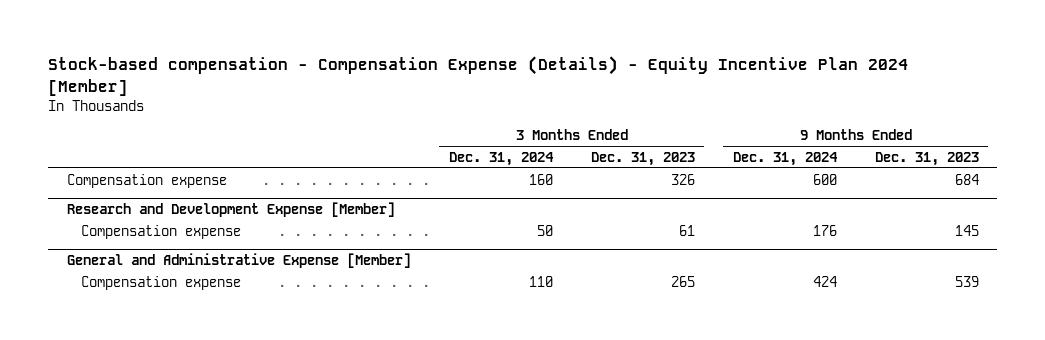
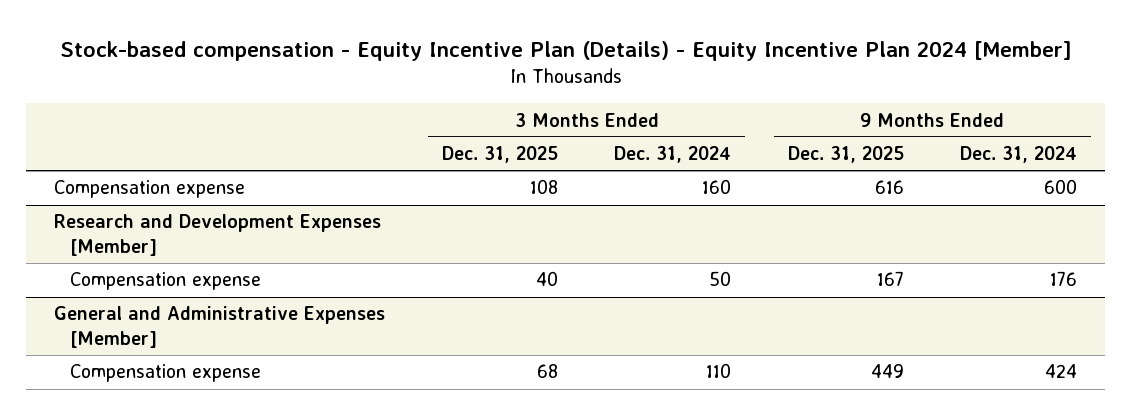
- Stock-based compensation - Compensation Expense (Details) - Equity Incentive Plan 2024 [Member]
+ Stock-based compensation - Equity Incentive Plan (Details) - Equity Incentive Plan 2024 [Member]
- | 3 Months Ended Dec. 31, 2024 | 3 Months Ended Dec. 31, 2023 | 9 Months Ended Dec. 31, 2024 | 9 Months Ended Dec. 31, 2023
+ | 3 Months Ended Dec. 31, 2025 | 3 Months Ended Dec. 31, 2024 | 9 Months Ended Dec. 31, 2025 | 9 Months Ended Dec. 31, 2024
- Research and Development Expense [Member]
+ Research and Development Expenses [Member]
- General and Administrative Expense [Member]
+ General and Administrative Expenses [Member]

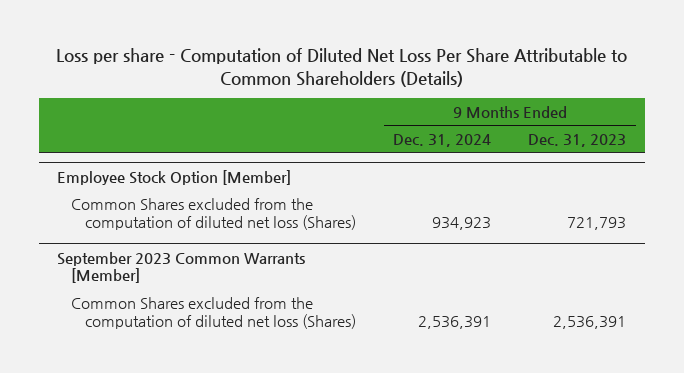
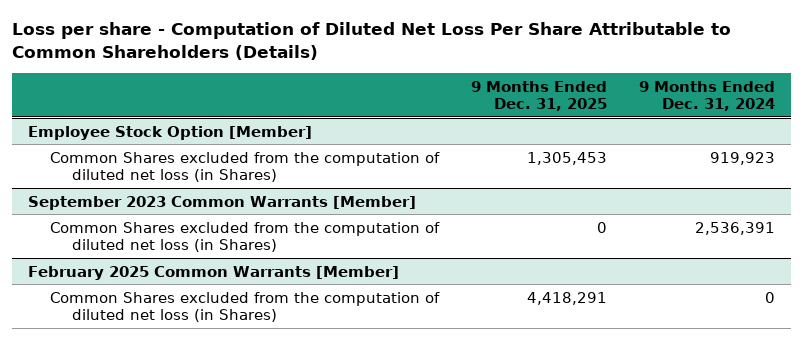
- | 9 Months Ended Dec. 31, 2024 | 9 Months Ended Dec. 31, 2023
+ | 9 Months Ended Dec. 31, 2025 | 9 Months Ended Dec. 31, 2024
@ Employee Stock Option [Member]
- Common Shares excluded from the computation of diluted net loss (Shares) | 934,923 | 721,793
+ Common Shares excluded from the computation of diluted net loss (in Shares) | 1,305,453 | 919,923
@ September 2023 Common Warrants [Member]
- Common Shares excluded from the computation of diluted net loss (Shares) | 2,536,391 | 2,536,391
+ Common Shares excluded from the computation of diluted net loss (in Shares) | 0 | 2,536,391
+ February 2025 Common Warrants [Member]
+ Common Shares excluded from the computation of diluted net loss (in Shares) | 4,418,291 | 0

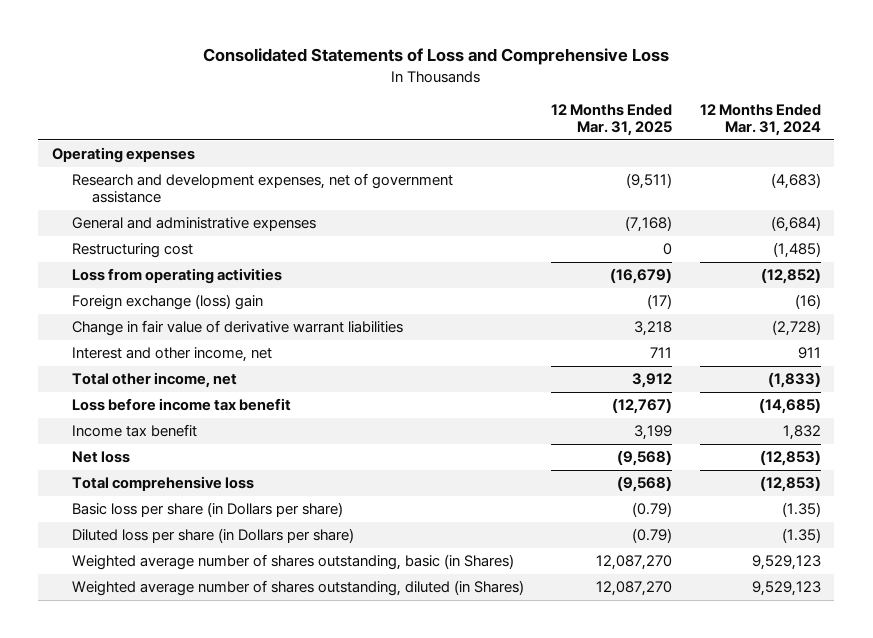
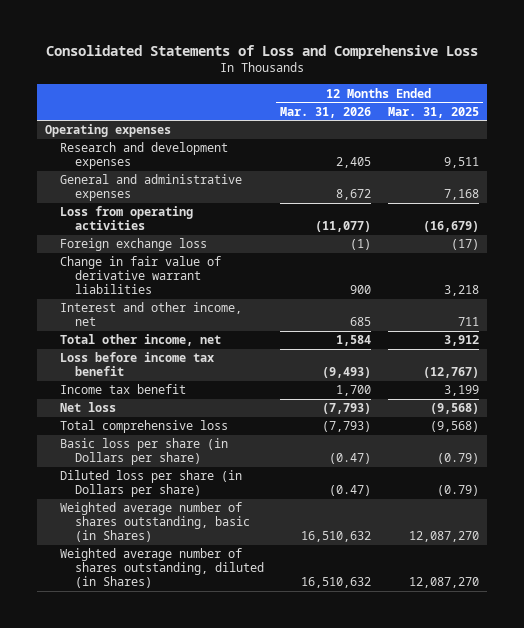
- | 12 Months Ended Mar. 31, 2025 | 12 Months Ended Mar. 31, 2024
+ | 12 Months Ended Mar. 31, 2026 | 12 Months Ended Mar. 31, 2025
- Research and development expenses, net of government assistance | (9,511) | (4,683)
- General and administrative expenses | (7,168) | (6,684)
- Restructuring cost | 0 | (1,485)
+ Research and development expenses | 2,405 | 9,511
+ General and administrative expenses | 8,672 | 7,168
- Foreign exchange (loss) gain | (17) | (16)
+ Foreign exchange loss | (1) | (17)

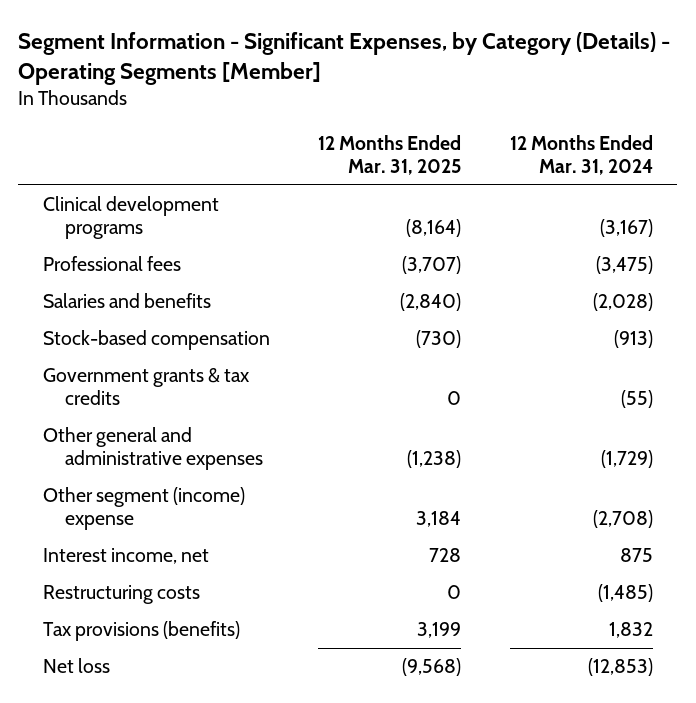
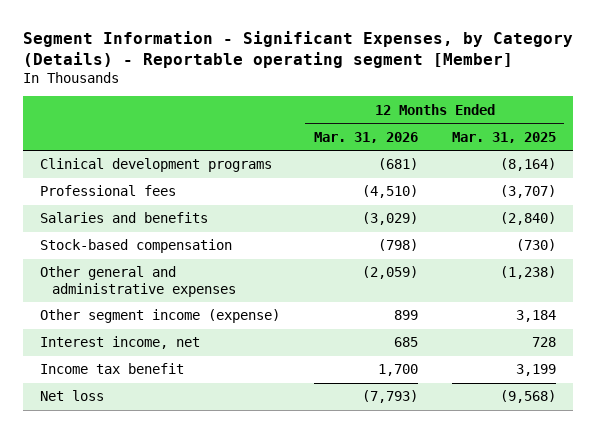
- Segment Information - Significant Expenses, by Category (Details) - Operating Segments [Member]
+ Segment Information - Significant Expenses, by Category (Details) - Reportable operating segment [Member]
- | 12 Months Ended Mar. 31, 2025 | 12 Months Ended Mar. 31, 2024
+ | 12 Months Ended Mar. 31, 2026 | 12 Months Ended Mar. 31, 2025
- Government grants & tax credits | 0 | (55)
- Other segment (income) expense | 3,184 | (2,708)
+ Other segment income (expense) | 899 | 3,184
- Restructuring costs | 0 | (1,485)
- Tax provisions (benefits) | 3,199 | 1,832
+ Income tax benefit | 1,700 | 3,199

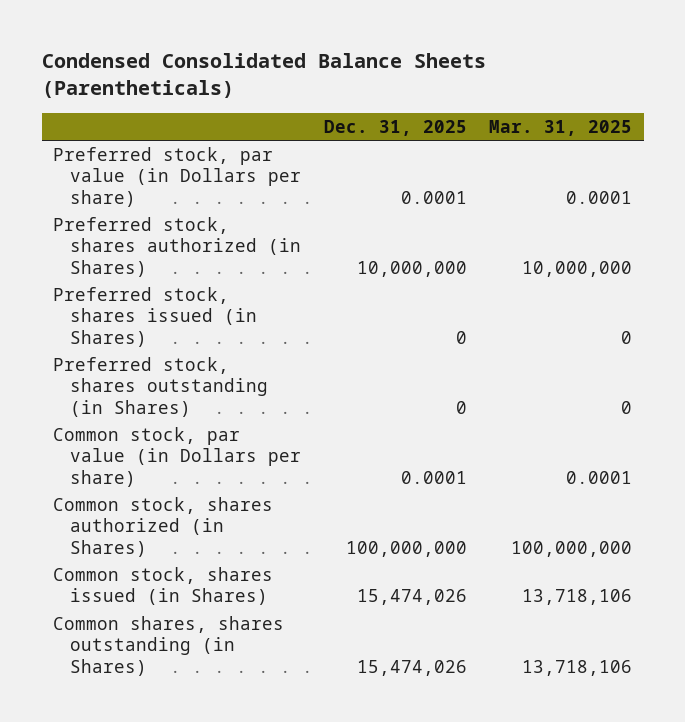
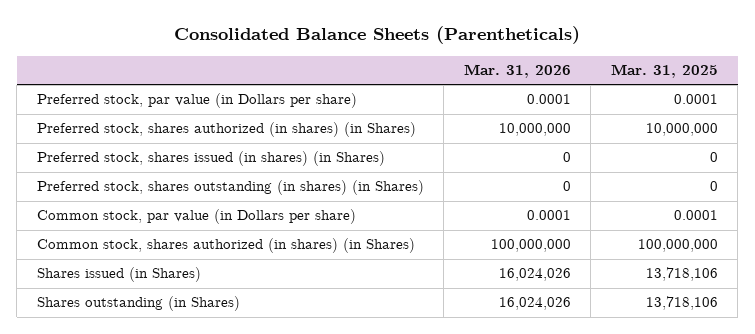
- Condensed Consolidated Balance Sheets (Parentheticals)
+ Consolidated Balance Sheets (Parentheticals)
- | Dec. 31, 2025 | Mar. 31, 2025
+ | Mar. 31, 2026 | Mar. 31, 2025
- Preferred stock, shares authorized (in Shares) | 10,000,000 | 10,000,000
- Preferred stock, shares issued (in Shares) | 0 | 0
- Preferred stock, shares outstanding (in Shares) | 0 | 0
+ Preferred stock, shares authorized (in shares) (in Shares) | 10,000,000 | 10,000,000
+ Preferred stock, shares issued (in shares) (in Shares) | 0 | 0
+ Preferred stock, shares outstanding (in shares) (in Shares) | 0 | 0
- Common stock, shares authorized (in Shares) | 100,000,000 | 100,000,000
- Common stock, shares issued (in Shares) | 15,474,026 | 13,718,106
- Common shares, shares outstanding (in Shares) | 15,474,026 | 13,718,106
+ Common stock, shares authorized (in shares) (in Shares) | 100,000,000 | 100,000,000
+ Shares issued (in Shares) | 16,024,026 | 13,718,106
+ Shares outstanding (in Shares) | 16,024,026 | 13,718,106

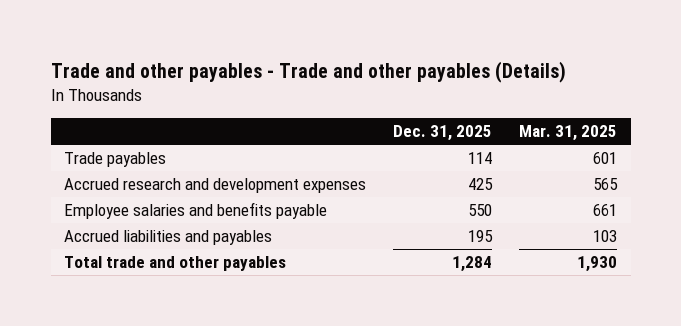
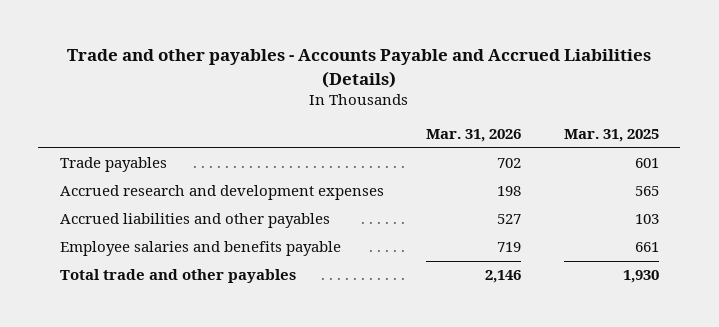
- Trade and other payables - Trade and other payables (Details)
+ Trade and other payables - Accounts Payable and Accrued Liabilities (Details)
- | Dec. 31, 2025 | Mar. 31, 2025
+ | Mar. 31, 2026 | Mar. 31, 2025
+ Accrued liabilities and other payables | 527 | 103
- Accrued liabilities and payables | 195 | 103

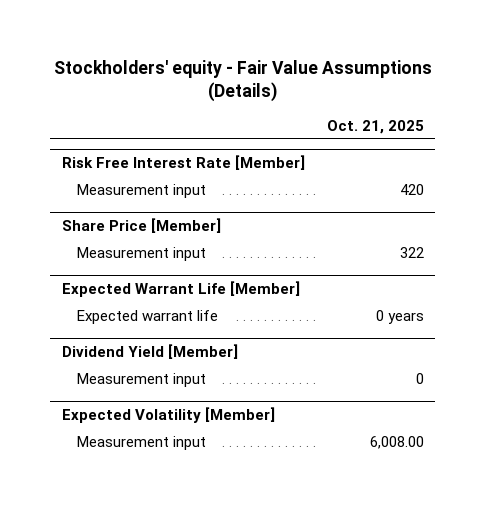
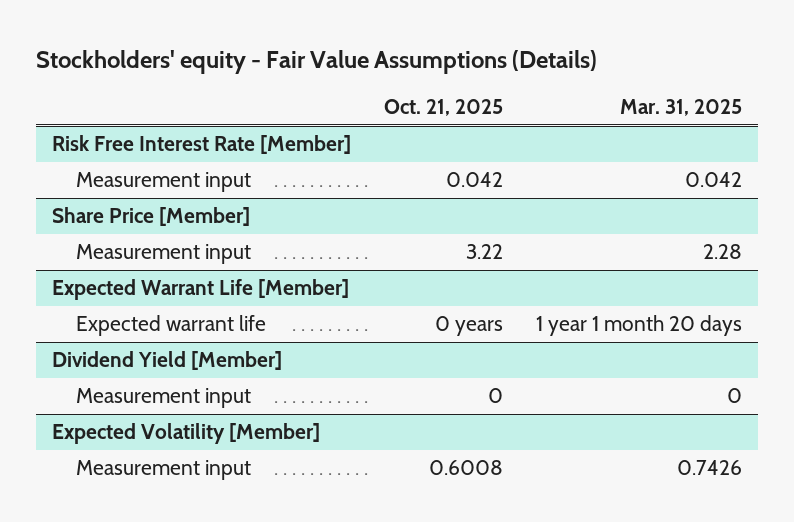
- | Oct. 21, 2025
+ | Oct. 21, 2025 | Mar. 31, 2025
@ Risk Free Interest Rate [Member]
- Measurement input | 420
+ Measurement input | 0.042 | 0.042
@ Share Price [Member]
- Measurement input | 322
+ Measurement input | 3.22 | 2.28
@ Expected Volatility [Member]
- Measurement input | 6,008.00
+ Measurement input | 0.6008 | 0.7426

